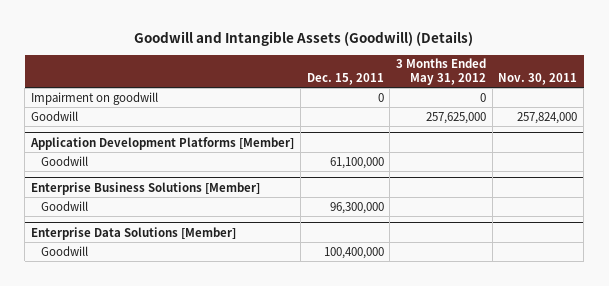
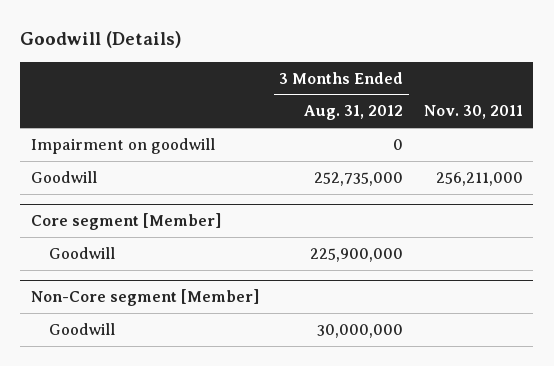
- Goodwill and Intangible Assets (Goodwill) (Details)
+ Goodwill (Details)
- | Dec. 15, 2011 | 3 Months Ended May 31, 2012 | Nov. 30, 2011
+ | 3 Months Ended Aug. 31, 2012 | Nov. 30, 2011
- Goodwill | | 257,625,000 | 257,824,000
- Application Development Platforms [Member]
- Goodwill | 61,100,000 | |
- Enterprise Business Solutions [Member]
- Goodwill | 96,300,000 | |
- Enterprise Data Solutions [Member]
- Goodwill | 100,400,000 | |
+ Goodwill | 252,735,000 | 256,211,000
+ Core segment [Member]
+ Goodwill | 225,900,000 |
+ Non-Core segment [Member]
+ Goodwill | 30,000,000 |

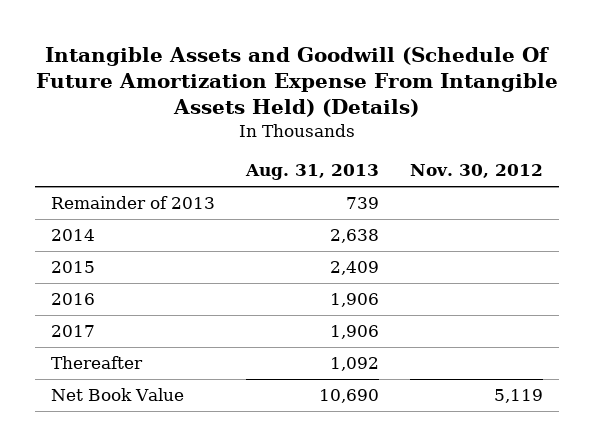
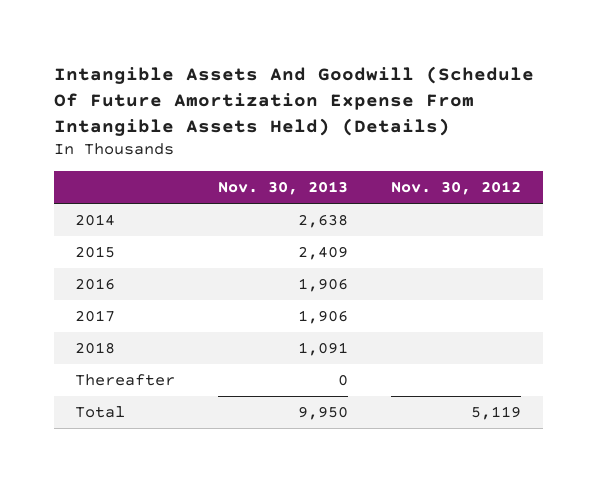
- Intangible Assets and Goodwill (Schedule Of Future Amortization Expense From Intangible Assets Held) (Details)
+ Intangible Assets And Goodwill (Schedule Of Future Amortization Expense From Intangible Assets Held) (Details)
- | Aug. 31, 2013 | Nov. 30, 2012
+ | Nov. 30, 2013 | Nov. 30, 2012
- Remainder of 2013 | 739 |
+ 2018 | 1,091 |
- Net Book Value | 10,690 | 5,119
+ Total | 9,950 | 5,119

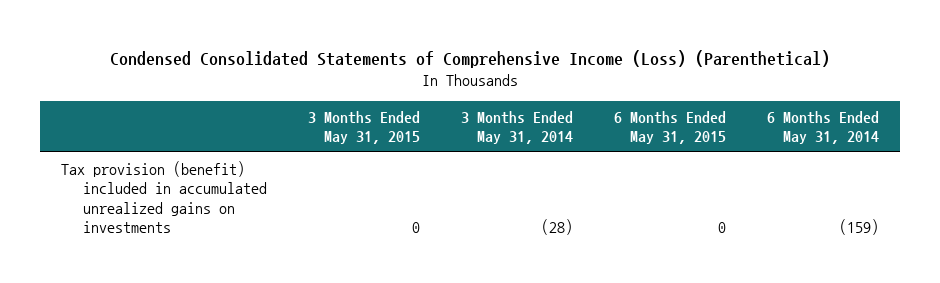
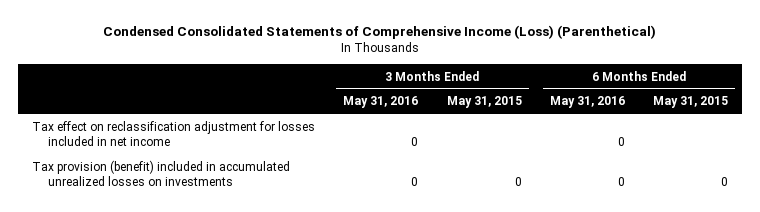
- | 3 Months Ended May 31, 2015 | 3 Months Ended May 31, 2014 | 6 Months Ended May 31, 2015 | 6 Months Ended May 31, 2014
+ | 3 Months Ended May 31, 2016 | 3 Months Ended May 31, 2015 | 6 Months Ended May 31, 2016 | 6 Months Ended May 31, 2015
- Tax provision (benefit) included in accumulated unrealized gains on investments | 0 | (28) | 0 | (159)
+ Tax effect on reclassification adjustment for losses included in net income | 0 | | 0 |
+ Tax provision (benefit) included in accumulated unrealized losses on investments | 0 | 0 | 0 | 0

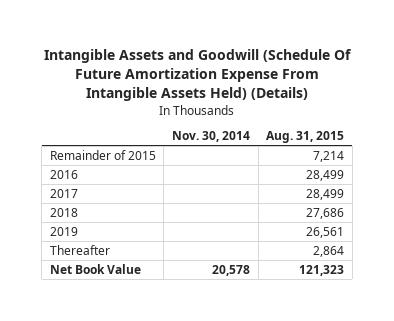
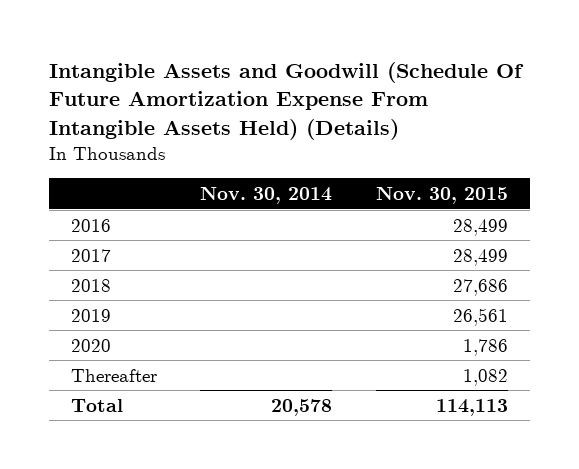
- | Nov. 30, 2014 | Aug. 31, 2015
+ | Nov. 30, 2014 | Nov. 30, 2015
- Remainder of 2015 | | 7,214
+ 2020 | | 1,786
- Net Book Value | 20,578 | 121,323
+ Total | 20,578 | 114,113

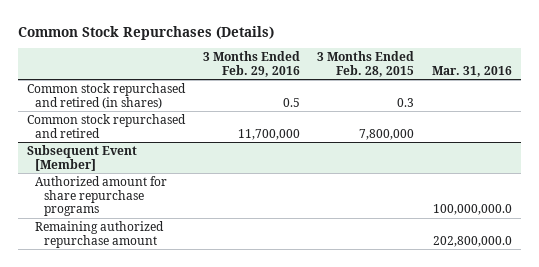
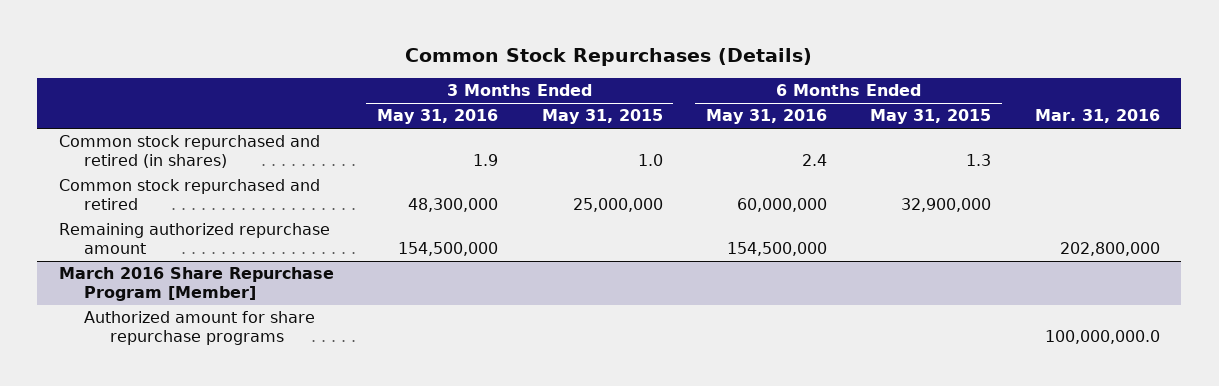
- | 3 Months Ended Feb. 29, 2016 | 3 Months Ended Feb. 28, 2015 | Mar. 31, 2016
+ | 3 Months Ended May 31, 2016 | 3 Months Ended May 31, 2015 | 6 Months Ended May 31, 2016 | 6 Months Ended May 31, 2015 | Mar. 31, 2016
- Subsequent Event [Member]
+ Remaining authorized repurchase amount | 154,500,000 | | 154,500,000 | | 202,800,000
+ March 2016 Share Repurchase Program [Member]
- Remaining authorized repurchase amount | | | 202,800,000.0

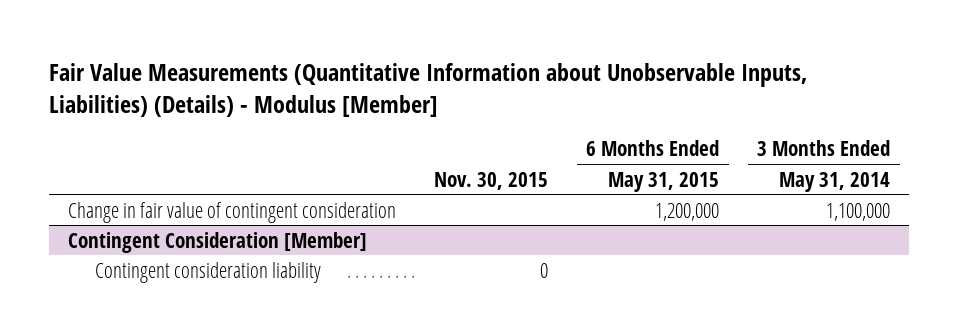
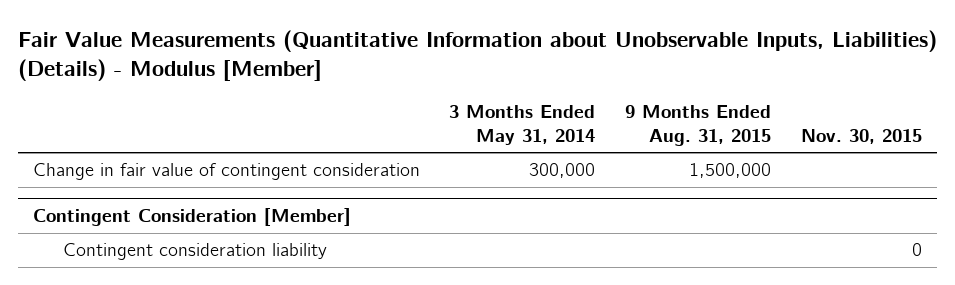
- | Nov. 30, 2015 | 6 Months Ended May 31, 2015 | 3 Months Ended May 31, 2014
+ | 3 Months Ended May 31, 2014 | 9 Months Ended Aug. 31, 2015 | Nov. 30, 2015
- Change in fair value of contingent consideration | | 1,200,000 | 1,100,000
+ Change in fair value of contingent consideration | 300,000 | 1,500,000 |

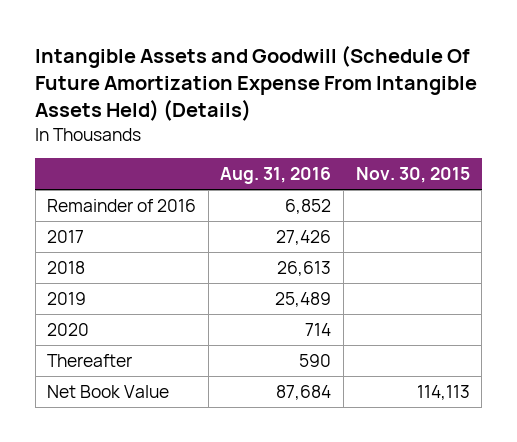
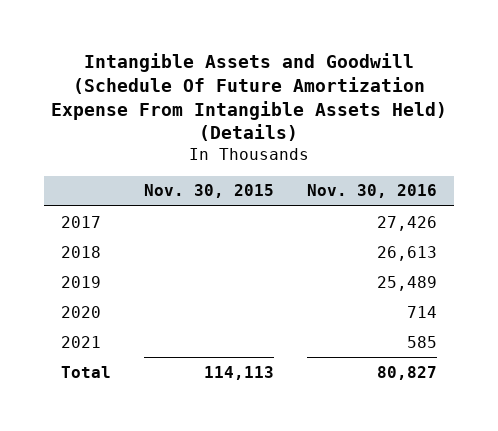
- | Aug. 31, 2016 | Nov. 30, 2015
+ | Nov. 30, 2015 | Nov. 30, 2016
- Remainder of 2016 | 6,852 |
- Thereafter | 590 |
- Net Book Value | 87,684 | 114,113
+ 2021 | | 585
+ Total | 114,113 | 80,827

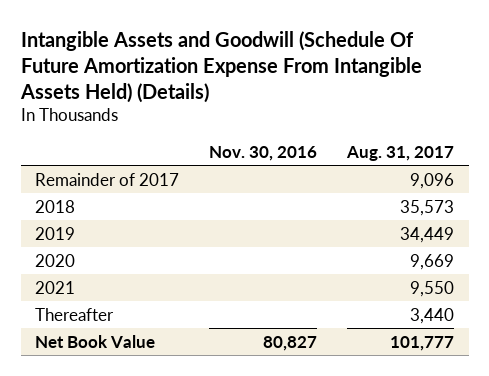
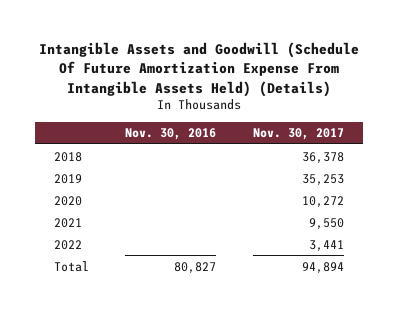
- | Nov. 30, 2016 | Aug. 31, 2017
+ | Nov. 30, 2016 | Nov. 30, 2017
- Remainder of 2017 | | 9,096
- Thereafter | | 3,440
- Net Book Value | 80,827 | 101,777
+ 2022 | | 3,441
+ Total | 80,827 | 94,894

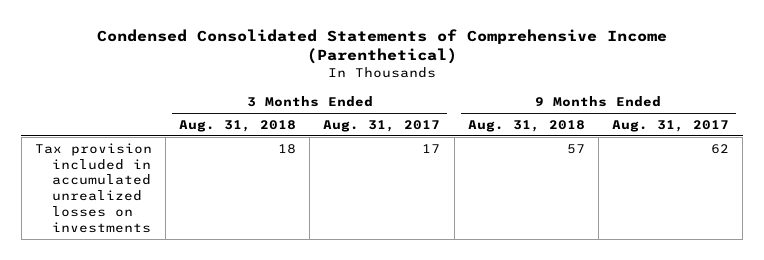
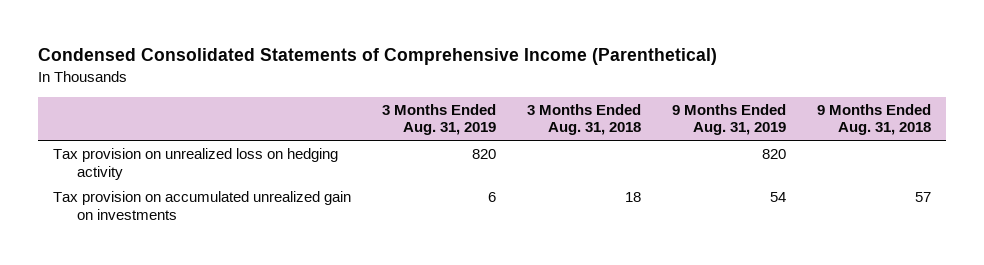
- | 3 Months Ended Aug. 31, 2018 | 3 Months Ended Aug. 31, 2017 | 9 Months Ended Aug. 31, 2018 | 9 Months Ended Aug. 31, 2017
+ | 3 Months Ended Aug. 31, 2019 | 3 Months Ended Aug. 31, 2018 | 9 Months Ended Aug. 31, 2019 | 9 Months Ended Aug. 31, 2018
- Tax provision included in accumulated unrealized losses on investments | 18 | 17 | 57 | 62
+ Tax provision on unrealized loss on hedging activity | 820 | | 820 |
+ Tax provision on accumulated unrealized gain on investments | 6 | 18 | 54 | 57

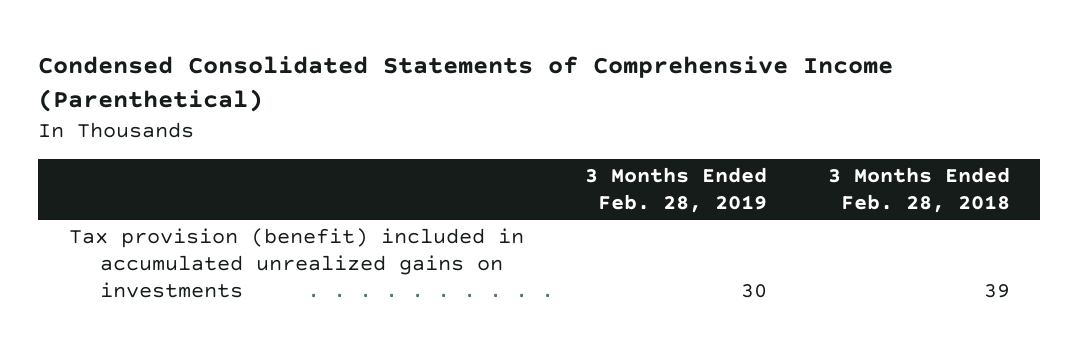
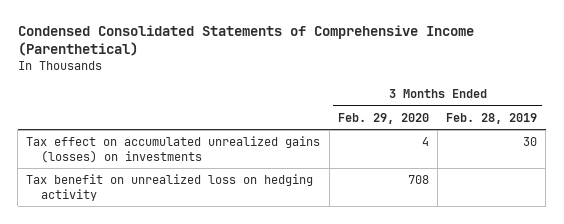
- | 3 Months Ended Feb. 28, 2019 | 3 Months Ended Feb. 28, 2018
+ | 3 Months Ended Feb. 29, 2020 | 3 Months Ended Feb. 28, 2019
- Tax provision (benefit) included in accumulated unrealized gains on investments | 30 | 39
+ Tax effect on accumulated unrealized gains (losses) on investments | 4 | 30
+ Tax benefit on unrealized loss on hedging activity | 708 |

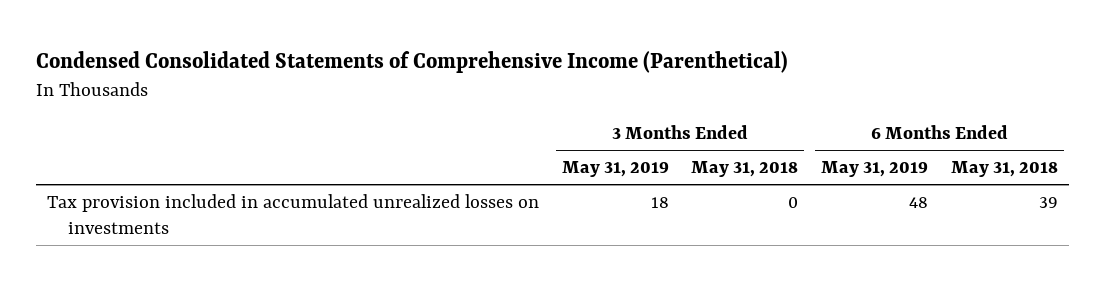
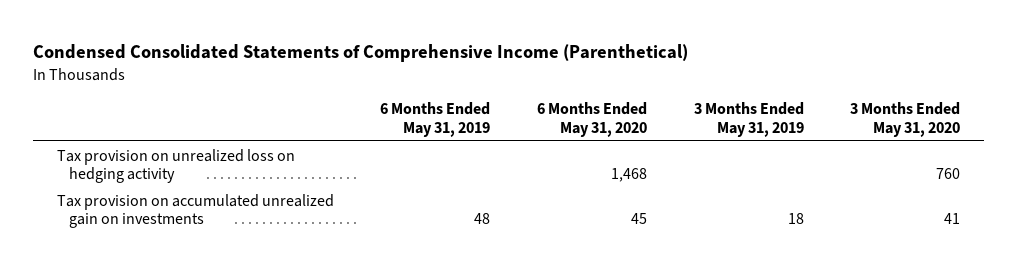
- | 3 Months Ended May 31, 2019 | 3 Months Ended May 31, 2018 | 6 Months Ended May 31, 2019 | 6 Months Ended May 31, 2018
+ | 6 Months Ended May 31, 2019 | 6 Months Ended May 31, 2020 | 3 Months Ended May 31, 2019 | 3 Months Ended May 31, 2020
- Tax provision included in accumulated unrealized losses on investments | 18 | 0 | 48 | 39
+ Tax provision on unrealized loss on hedging activity | | 1,468 | | 760
+ Tax provision on accumulated unrealized gain on investments | 48 | 45 | 18 | 41

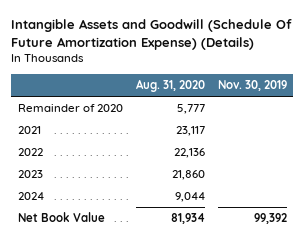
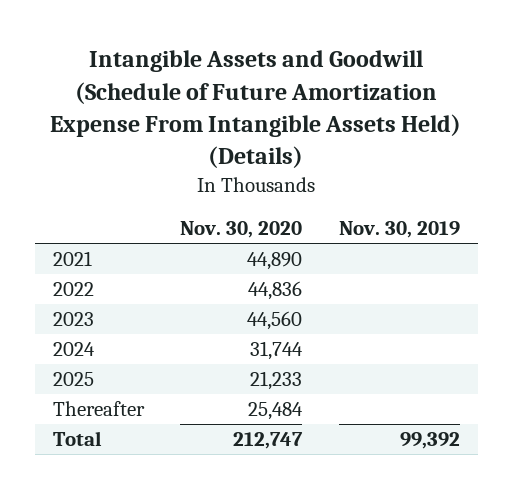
- Intangible Assets and Goodwill (Schedule Of Future Amortization Expense) (Details)
+ Intangible Assets and Goodwill (Schedule of Future Amortization Expense From Intangible Assets Held) (Details)
- | Aug. 31, 2020 | Nov. 30, 2019
+ | Nov. 30, 2020 | Nov. 30, 2019
- Remainder of 2020 | 5,777 |
- Net Book Value | 81,934 | 99,392
+ 2025 | 21,233 |
+ Thereafter | 25,484 |
+ Total | 212,747 | 99,392

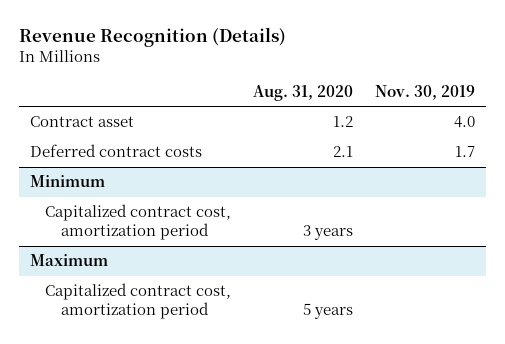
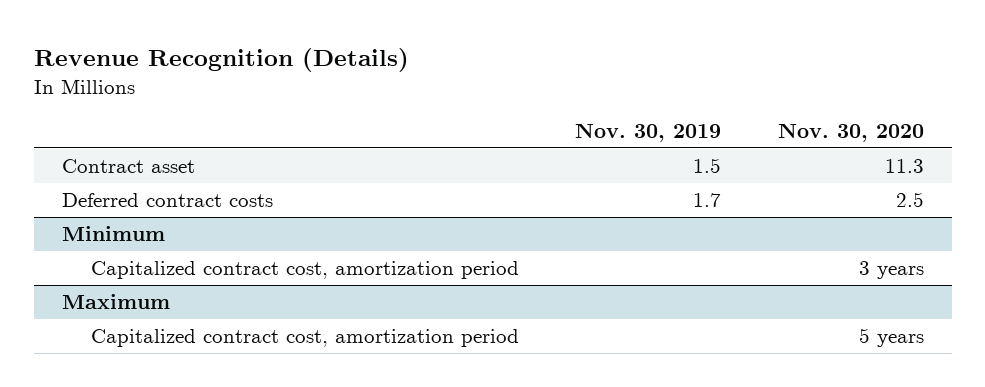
- | Aug. 31, 2020 | Nov. 30, 2019
+ | Nov. 30, 2019 | Nov. 30, 2020
- Contract asset | 1.2 | 4.0
+ Contract asset | 1.5 | 11.3

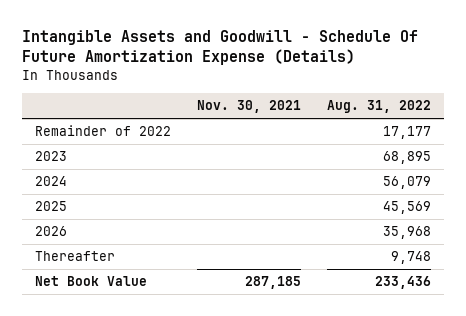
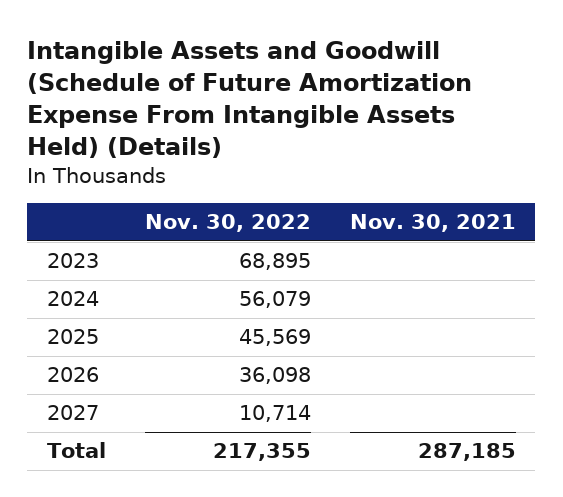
- Intangible Assets and Goodwill - Schedule Of Future Amortization Expense (Details)
+ Intangible Assets and Goodwill (Schedule of Future Amortization Expense From Intangible Assets Held) (Details)
- | Nov. 30, 2021 | Aug. 31, 2022
+ | Nov. 30, 2022 | Nov. 30, 2021
- Remainder of 2022 | | 17,177
- Thereafter | | 9,748
- Net Book Value | 287,185 | 233,436
+ 2027 | 10,714 |
+ Total | 217,355 | 287,185

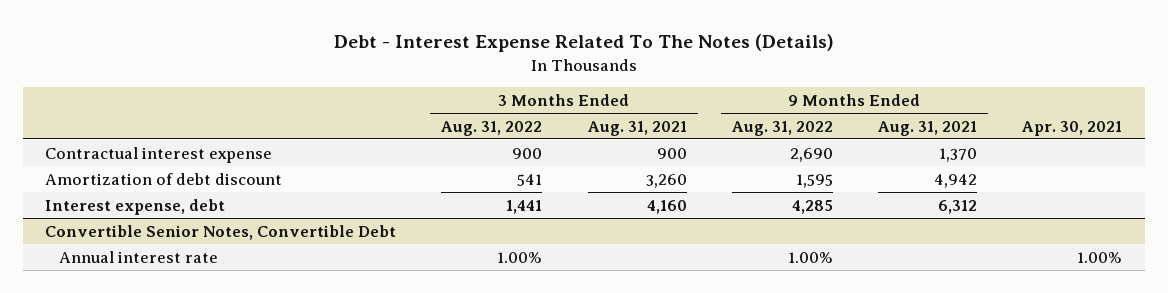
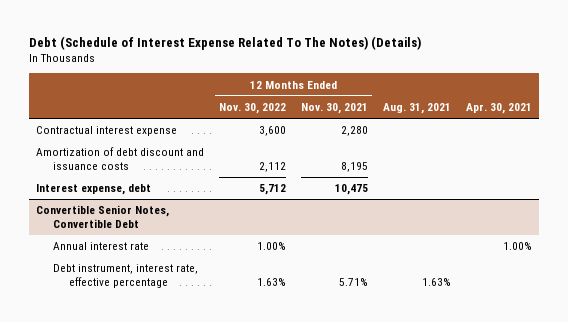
- Debt - Interest Expense Related To The Notes (Details)
+ Debt (Schedule of Interest Expense Related To The Notes) (Details)
- | 3 Months Ended Aug. 31, 2022 | 3 Months Ended Aug. 31, 2021 | 9 Months Ended Aug. 31, 2022 | 9 Months Ended Aug. 31, 2021 | Apr. 30, 2021
+ | 12 Months Ended Nov. 30, 2022 | 12 Months Ended Nov. 30, 2021 | Aug. 31, 2021 | Apr. 30, 2021
- Amortization of debt discount | 541 | 3,260 | 1,595 | 4,942 |
+ Amortization of debt discount and issuance costs | 2,112 | 8,195 | |
@ Convertible Senior Notes, Convertible Debt
+ Debt instrument, interest rate, effective percentage | 1.63% | 5.71% | 1.63% |

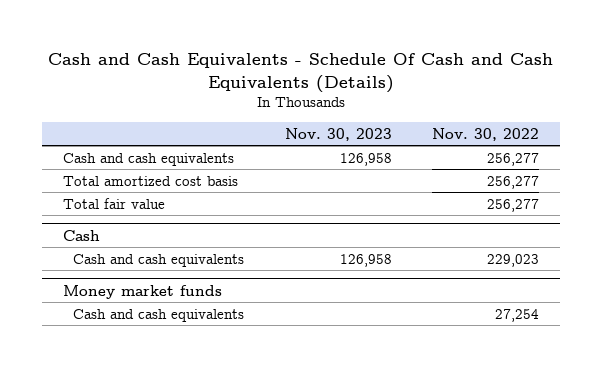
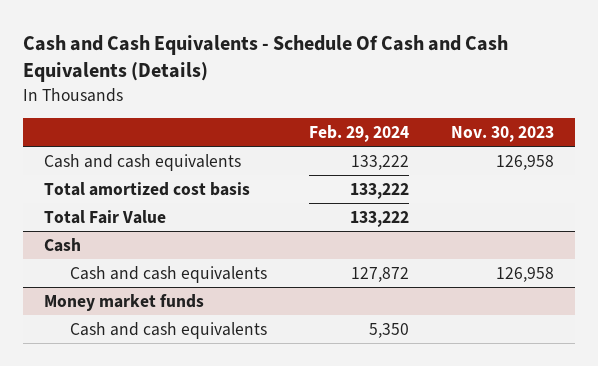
- | Nov. 30, 2023 | Nov. 30, 2022
+ | Feb. 29, 2024 | Nov. 30, 2023
- Total fair value | | 256,277
+ Total Fair Value | 133,222 |

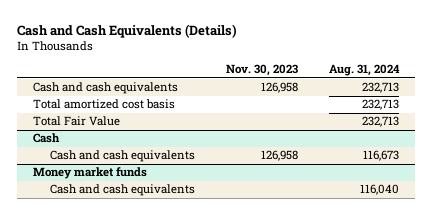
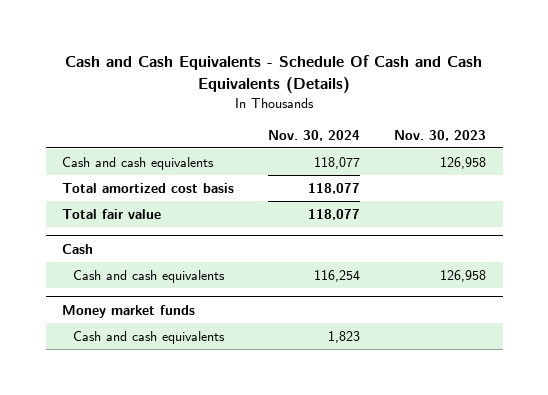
- Cash and Cash Equivalents (Details)
+ Cash and Cash Equivalents - Schedule Of Cash and Cash Equivalents (Details)
- | Nov. 30, 2023 | Aug. 31, 2024
+ | Nov. 30, 2024 | Nov. 30, 2023
- Total Fair Value | | 232,713
+ Total fair value | 118,077 |

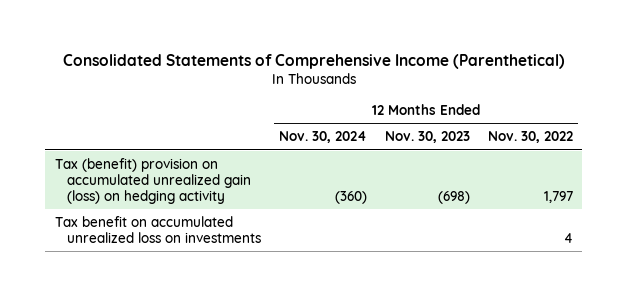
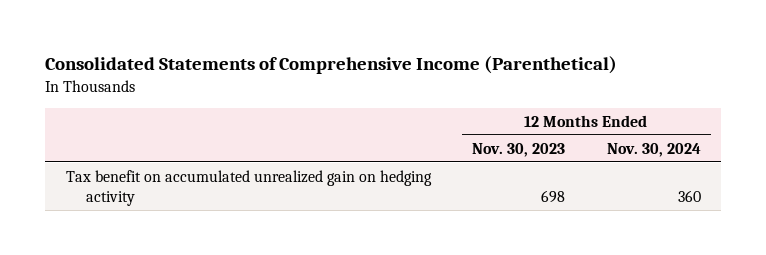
- | 12 Months Ended Nov. 30, 2024 | 12 Months Ended Nov. 30, 2023 | 12 Months Ended Nov. 30, 2022
+ | 12 Months Ended Nov. 30, 2023 | 12 Months Ended Nov. 30, 2024
- Tax (benefit) provision on accumulated unrealized gain (loss) on hedging activity | (360) | (698) | 1,797
- Tax benefit on accumulated unrealized loss on investments | | | 4
+ Tax benefit on accumulated unrealized gain on hedging activity | 698 | 360

